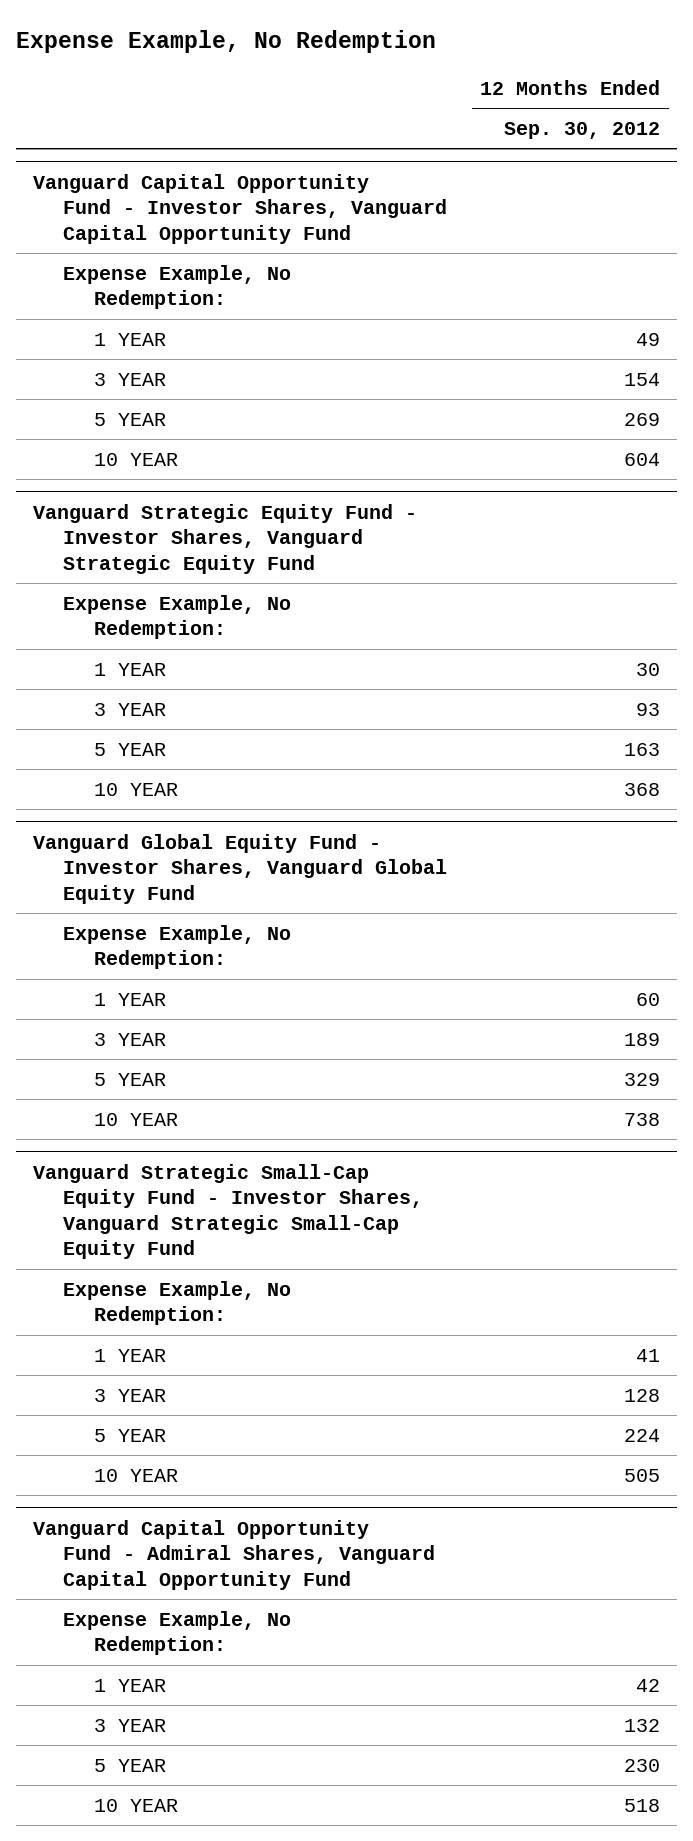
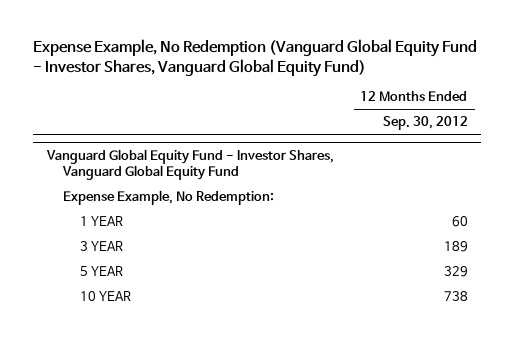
- Expense Example, No Redemption
+ Expense Example, No Redemption (Vanguard Global Equity Fund - Investor Shares, Vanguard Global Equity Fund)
- Vanguard Capital Opportunity Fund - Investor Shares, Vanguard Capital Opportunity Fund
- Expense Example, No Redemption:
- 1 YEAR | 49
- 3 YEAR | 154
- 5 YEAR | 269
- 10 YEAR | 604
- Vanguard Strategic Equity Fund - Investor Shares, Vanguard Strategic Equity Fund
- Expense Example, No Redemption:
- 1 YEAR | 30
- 3 YEAR | 93
- 5 YEAR | 163
- 10 YEAR | 368
- Vanguard Strategic Small-Cap Equity Fund - Investor Shares, Vanguard Strategic Small-Cap Equity Fund
- Expense Example, No Redemption:
- 1 YEAR | 41
- 3 YEAR | 128
- 5 YEAR | 224
- 10 YEAR | 505
- Vanguard Capital Opportunity Fund - Admiral Shares, Vanguard Capital Opportunity Fund
- Expense Example, No Redemption:
- 1 YEAR | 42
- 3 YEAR | 132
- 5 YEAR | 230
- 10 YEAR | 518

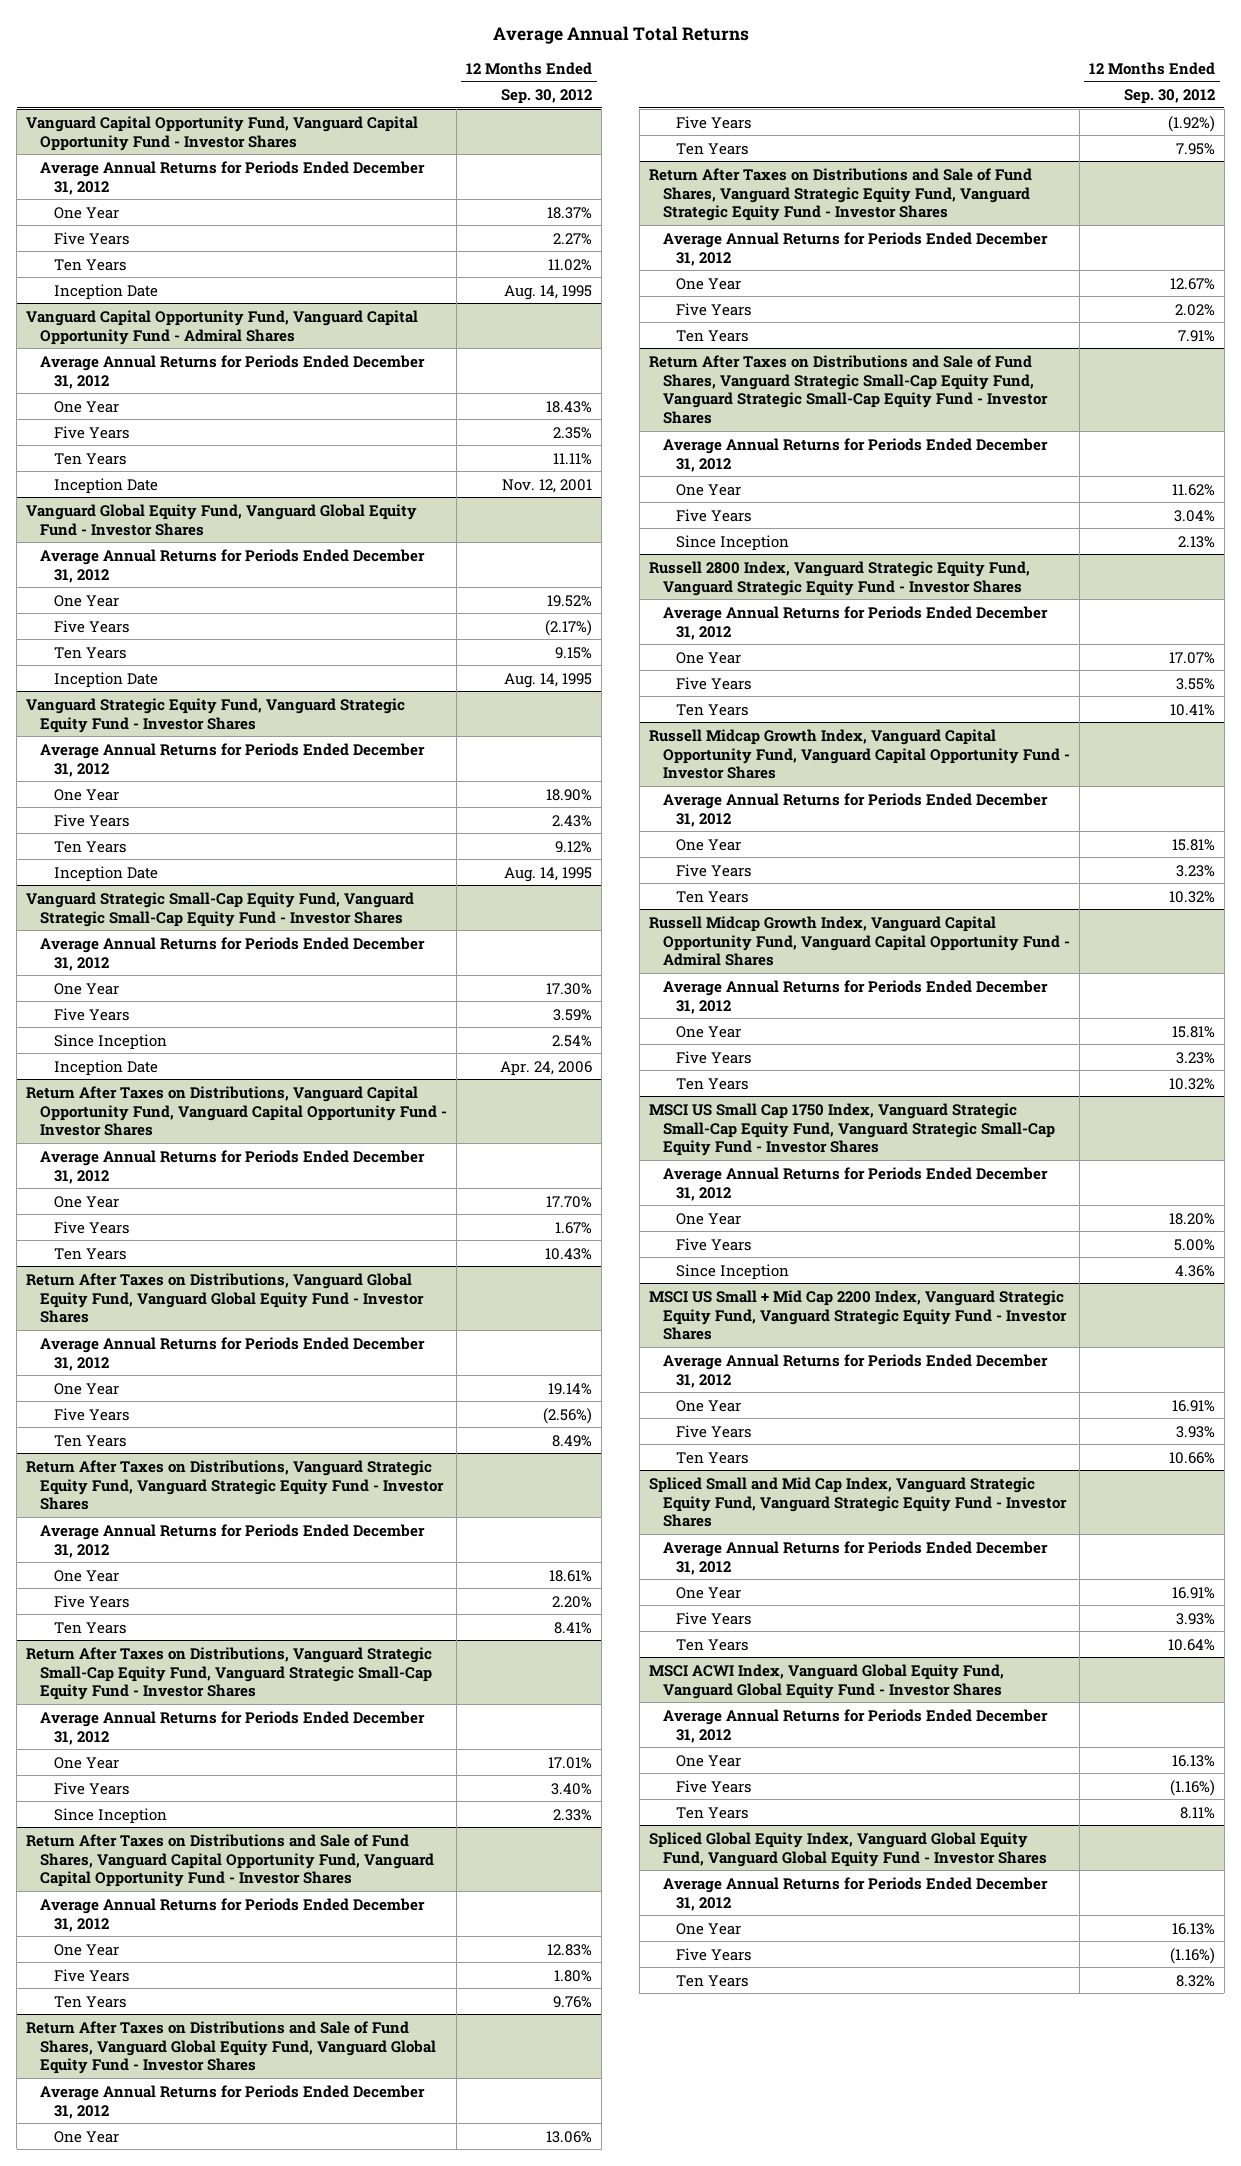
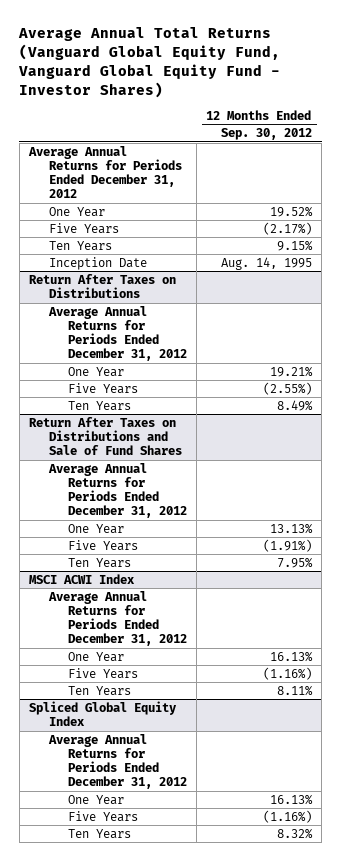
- Average Annual Total Returns
+ Average Annual Total Returns (Vanguard Global Equity Fund, Vanguard Global Equity Fund - Investor Shares)
- Vanguard Capital Opportunity Fund, Vanguard Capital Opportunity Fund - Investor Shares
- One Year | 18.37%
- Five Years | 2.27%
- Ten Years | 11.02%
- Inception Date | Aug. 14, 1995
- Vanguard Capital Opportunity Fund, Vanguard Capital Opportunity Fund - Admiral Shares
- Average Annual Returns for Periods Ended December 31, 2012
- One Year | 18.43%
- Five Years | 2.35%
- Ten Years | 11.11%
- Inception Date | Nov. 12, 2001
- Vanguard Global Equity Fund, Vanguard Global Equity Fund - Investor Shares
- Average Annual Returns for Periods Ended December 31, 2012
- Vanguard Strategic Equity Fund, Vanguard Strategic Equity Fund - Investor Shares
- Average Annual Returns for Periods Ended December 31, 2012
- One Year | 18.90%
- Five Years | 2.43%
- Ten Years | 9.12%
- Inception Date | Aug. 14, 1995
- Vanguard Strategic Small-Cap Equity Fund, Vanguard Strategic Small-Cap Equity Fund - Investor Shares
- Average Annual Returns for Periods Ended December 31, 2012
- One Year | 17.30%
- Five Years | 3.59%
- Since Inception | 2.54%
- Inception Date | Apr. 24, 2006
- Return After Taxes on Distributions, Vanguard Capital Opportunity Fund, Vanguard Capital Opportunity Fund - Investor Shares
- Average Annual Returns for Periods Ended December 31, 2012
- One Year | 17.70%
- Five Years | 1.67%
- Ten Years | 10.43%
- Return After Taxes on Distributions, Vanguard Global Equity Fund, Vanguard Global Equity Fund - Investor Shares
+ Return After Taxes on Distributions
- One Year | 19.14%
- Five Years | (2.56%)
+ One Year | 19.21%
+ Five Years | (2.55%)
- Return After Taxes on Distributions, Vanguard Strategic Equity Fund, Vanguard Strategic Equity Fund - Investor Shares
- Average Annual Returns for Periods Ended December 31, 2012
- One Year | 18.61%
- Five Years | 2.20%
- Ten Years | 8.41%
- Return After Taxes on Distributions, Vanguard Strategic Small-Cap Equity Fund, Vanguard Strategic Small-Cap Equity Fund - Investor Shares
- Average Annual Returns for Periods Ended December 31, 2012
- One Year | 17.01%
- Five Years | 3.40%
- Since Inception | 2.33%
- Return After Taxes on Distributions and Sale of Fund Shares, Vanguard Capital Opportunity Fund, Vanguard Capital Opportunity Fund - Investor Shares
- Average Annual Returns for Periods Ended December 31, 2012
- One Year | 12.83%
- Five Years | 1.80%
- Ten Years | 9.76%
- Return After Taxes on Distributions and Sale of Fund Shares, Vanguard Global Equity Fund, Vanguard Global Equity Fund - Investor Shares
+ Return After Taxes on Distributions and Sale of Fund Shares
- One Year | 13.06%
- Five Years | (1.92%)
+ One Year | 13.13%
+ Five Years | (1.91%)
- Return After Taxes on Distributions and Sale of Fund Shares, Vanguard Strategic Equity Fund, Vanguard Strategic Equity Fund - Investor Shares
- Average Annual Returns for Periods Ended December 31, 2012
- One Year | 12.67%
- Five Years | 2.02%
- Ten Years | 7.91%
- Return After Taxes on Distributions and Sale of Fund Shares, Vanguard Strategic Small-Cap Equity Fund, Vanguard Strategic Small-Cap Equity Fund - Investor Shares
- Average Annual Returns for Periods Ended December 31, 2012
- One Year | 11.62%
- Five Years | 3.04%
- Since Inception | 2.13%
- Russell 2800 Index, Vanguard Strategic Equity Fund, Vanguard Strategic Equity Fund - Investor Shares
- Average Annual Returns for Periods Ended December 31, 2012
- One Year | 17.07%
- Five Years | 3.55%
- Ten Years | 10.41%
- Russell Midcap Growth Index, Vanguard Capital Opportunity Fund, Vanguard Capital Opportunity Fund - Investor Shares
- Average Annual Returns for Periods Ended December 31, 2012
- One Year | 15.81%
- Five Years | 3.23%
- Ten Years | 10.32%
- Russell Midcap Growth Index, Vanguard Capital Opportunity Fund, Vanguard Capital Opportunity Fund - Admiral Shares
- Average Annual Returns for Periods Ended December 31, 2012
- One Year | 15.81%
- Five Years | 3.23%
- Ten Years | 10.32%
- MSCI US Small Cap 1750 Index, Vanguard Strategic Small-Cap Equity Fund, Vanguard Strategic Small-Cap Equity Fund - Investor Shares
- Average Annual Returns for Periods Ended December 31, 2012
- One Year | 18.20%
- Five Years | 5.00%
- Since Inception | 4.36%
- MSCI US Small + Mid Cap 2200 Index, Vanguard Strategic Equity Fund, Vanguard Strategic Equity Fund - Investor Shares
- Average Annual Returns for Periods Ended December 31, 2012
- One Year | 16.91%
- Five Years | 3.93%
- Ten Years | 10.66%
- Spliced Small and Mid Cap Index, Vanguard Strategic Equity Fund, Vanguard Strategic Equity Fund - Investor Shares
- Average Annual Returns for Periods Ended December 31, 2012
- One Year | 16.91%
- Five Years | 3.93%
- Ten Years | 10.64%
- MSCI ACWI Index, Vanguard Global Equity Fund, Vanguard Global Equity Fund - Investor Shares
+ MSCI ACWI Index
- Spliced Global Equity Index, Vanguard Global Equity Fund, Vanguard Global Equity Fund - Investor Shares
+ Spliced Global Equity Index

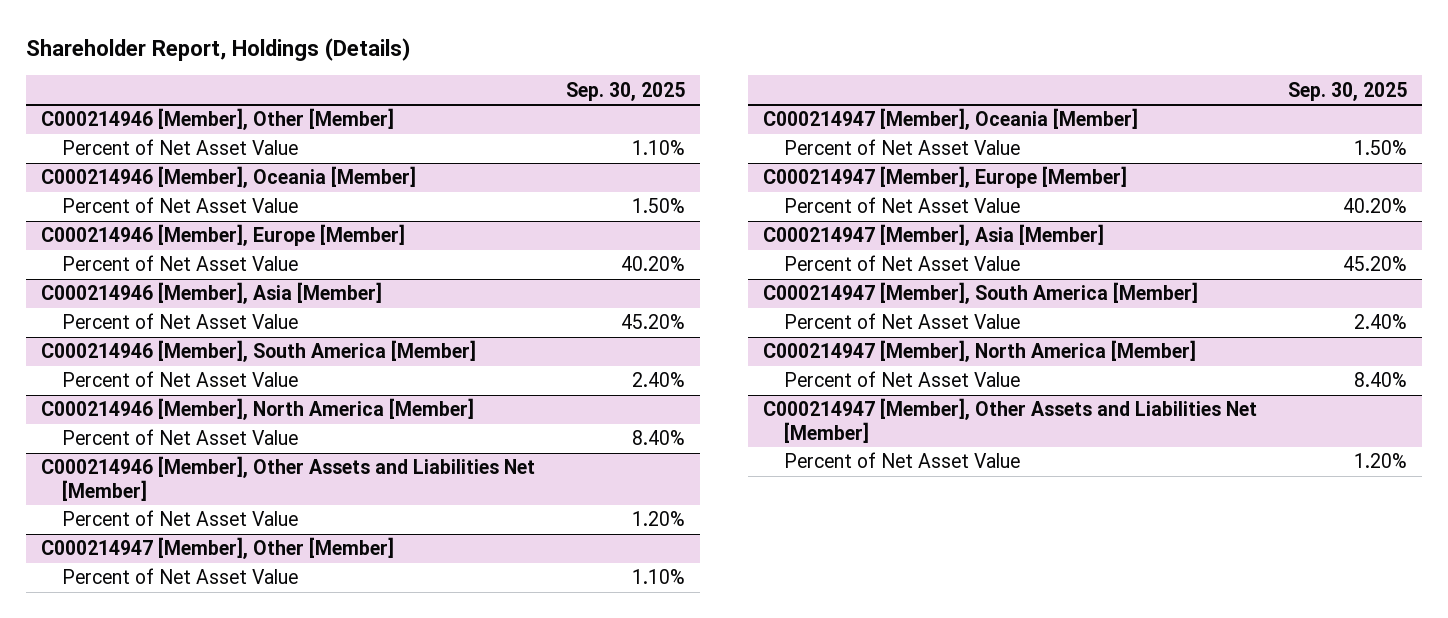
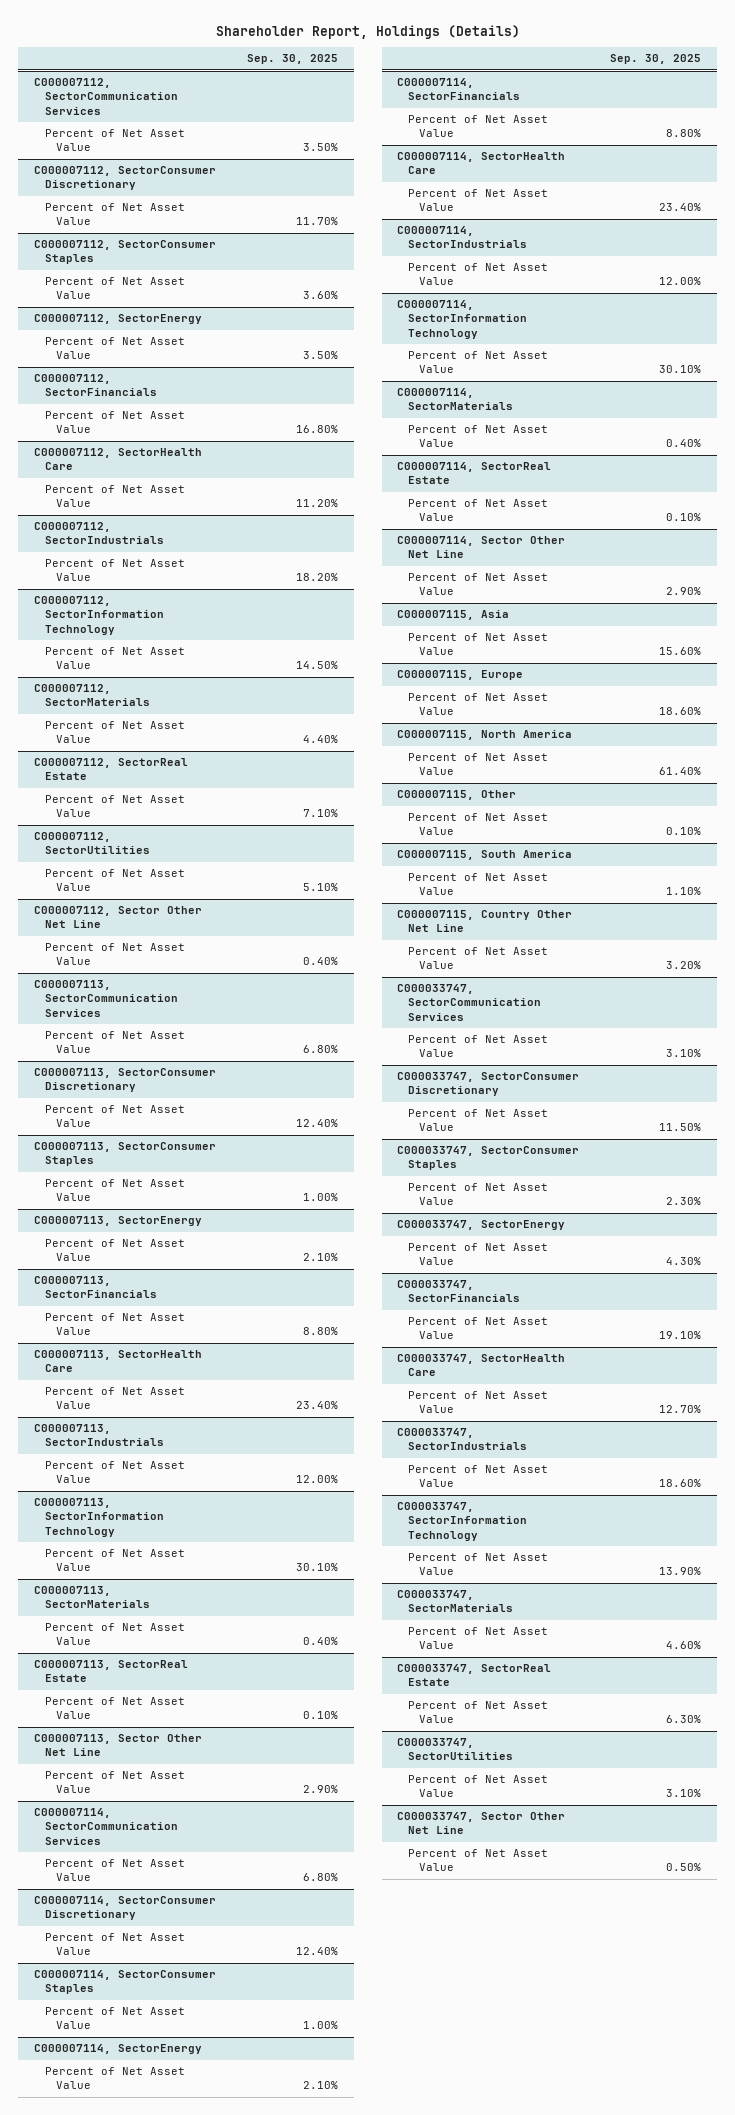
- C000214946 [Member], Other [Member]
- Percent of Net Asset Value | 1.10%
- C000214946 [Member], Oceania [Member]
- Percent of Net Asset Value | 1.50%
- C000214946 [Member], Europe [Member]
- Percent of Net Asset Value | 40.20%
- C000214946 [Member], Asia [Member]
- Percent of Net Asset Value | 45.20%
- C000214946 [Member], South America [Member]
- Percent of Net Asset Value | 2.40%
- C000214946 [Member], North America [Member]
- Percent of Net Asset Value | 8.40%
- C000214946 [Member], Other Assets and Liabilities Net [Member]
- Percent of Net Asset Value | 1.20%
- C000214947 [Member], Other [Member]
+ C000007112, SectorCommunication Services
+ Percent of Net Asset Value | 3.50%
+ C000007112, SectorConsumer Discretionary
+ Percent of Net Asset Value | 11.70%
+ C000007112, SectorConsumer Staples
+ Percent of Net Asset Value | 3.60%
+ C000007112, SectorEnergy
+ Percent of Net Asset Value | 3.50%
+ C000007112, SectorFinancials
+ Percent of Net Asset Value | 16.80%
+ C000007112, SectorHealth Care
+ Percent of Net Asset Value | 11.20%
+ C000007112, SectorIndustrials
+ Percent of Net Asset Value | 18.20%
+ C000007112, SectorInformation Technology
+ Percent of Net Asset Value | 14.50%
+ C000007112, SectorMaterials
+ Percent of Net Asset Value | 4.40%
+ C000007112, SectorReal Estate
+ Percent of Net Asset Value | 7.10%
+ C000007112, SectorUtilities
+ Percent of Net Asset Value | 5.10%
+ C000007112, Sector Other Net Line
+ Percent of Net Asset Value | 0.40%
+ C000007113, SectorCommunication Services
+ Percent of Net Asset Value | 6.80%
+ C000007113, SectorConsumer Discretionary
+ Percent of Net Asset Value | 12.40%
+ C000007113, SectorConsumer Staples
+ Percent of Net Asset Value | 1.00%
+ C000007113, SectorEnergy
+ Percent of Net Asset Value | 2.10%
+ C000007113, SectorFinancials
+ Percent of Net Asset Value | 8.80%
+ C000007113, SectorHealth Care
+ Percent of Net Asset Value | 23.40%
+ C000007113, SectorIndustrials
+ Percent of Net Asset Value | 12.00%
+ C000007113, SectorInformation Technology
+ Percent of Net Asset Value | 30.10%
+ C000007113, SectorMaterials
+ Percent of Net Asset Value | 0.40%
+ C000007113, SectorReal Estate
+ Percent of Net Asset Value | 0.10%
+ C000007113, Sector Other Net Line
+ Percent of Net Asset Value | 2.90%
+ C000007114, SectorCommunication Services
+ Percent of Net Asset Value | 6.80%
+ C000007114, SectorConsumer Discretionary
+ Percent of Net Asset Value | 12.40%
+ C000007114, SectorConsumer Staples
+ Percent of Net Asset Value | 1.00%
+ C000007114, SectorEnergy
+ Percent of Net Asset Value | 2.10%
+ C000007114, SectorFinancials
+ Percent of Net Asset Value | 8.80%
+ C000007114, SectorHealth Care
+ Percent of Net Asset Value | 23.40%
+ C000007114, SectorIndustrials
+ Percent of Net Asset Value | 12.00%
+ C000007114, SectorInformation Technology
+ Percent of Net Asset Value | 30.10%
+ C000007114, SectorMaterials
+ Percent of Net Asset Value | 0.40%
+ C000007114, SectorReal Estate
+ Percent of Net Asset Value | 0.10%
+ C000007114, Sector Other Net Line
+ Percent of Net Asset Value | 2.90%
+ C000007115, Asia
+ Percent of Net Asset Value | 15.60%
+ C000007115, Europe
+ Percent of Net Asset Value | 18.60%
+ C000007115, North America
+ Percent of Net Asset Value | 61.40%
+ C000007115, Other
+ Percent of Net Asset Value | 0.10%
+ C000007115, South America
- C000214947 [Member], Oceania [Member]
- Percent of Net Asset Value | 1.50%
- C000214947 [Member], Europe [Member]
- Percent of Net Asset Value | 40.20%
- C000214947 [Member], Asia [Member]
- Percent of Net Asset Value | 45.20%
- C000214947 [Member], South America [Member]
- Percent of Net Asset Value | 2.40%
- C000214947 [Member], North America [Member]
- Percent of Net Asset Value | 8.40%
- C000214947 [Member], Other Assets and Liabilities Net [Member]
- Percent of Net Asset Value | 1.20%
+ C000007115, Country Other Net Line
+ Percent of Net Asset Value | 3.20%
+ C000033747, SectorCommunication Services
+ Percent of Net Asset Value | 3.10%
+ C000033747, SectorConsumer Discretionary
+ Percent of Net Asset Value | 11.50%
+ C000033747, SectorConsumer Staples
+ Percent of Net Asset Value | 2.30%
+ C000033747, SectorEnergy
+ Percent of Net Asset Value | 4.30%
+ C000033747, SectorFinancials
+ Percent of Net Asset Value | 19.10%
+ C000033747, SectorHealth Care
+ Percent of Net Asset Value | 12.70%
+ C000033747, SectorIndustrials
+ Percent of Net Asset Value | 18.60%
+ C000033747, SectorInformation Technology
+ Percent of Net Asset Value | 13.90%
+ C000033747, SectorMaterials
+ Percent of Net Asset Value | 4.60%
+ C000033747, SectorReal Estate
+ Percent of Net Asset Value | 6.30%
+ C000033747, SectorUtilities
+ Percent of Net Asset Value | 3.10%
+ C000033747, Sector Other Net Line
+ Percent of Net Asset Value | 0.50%

